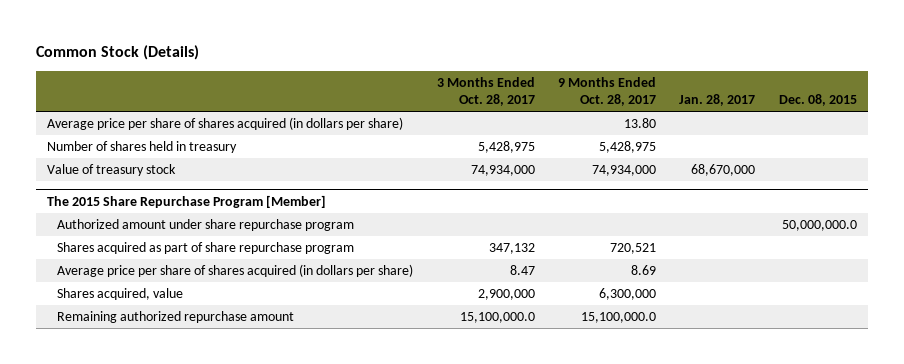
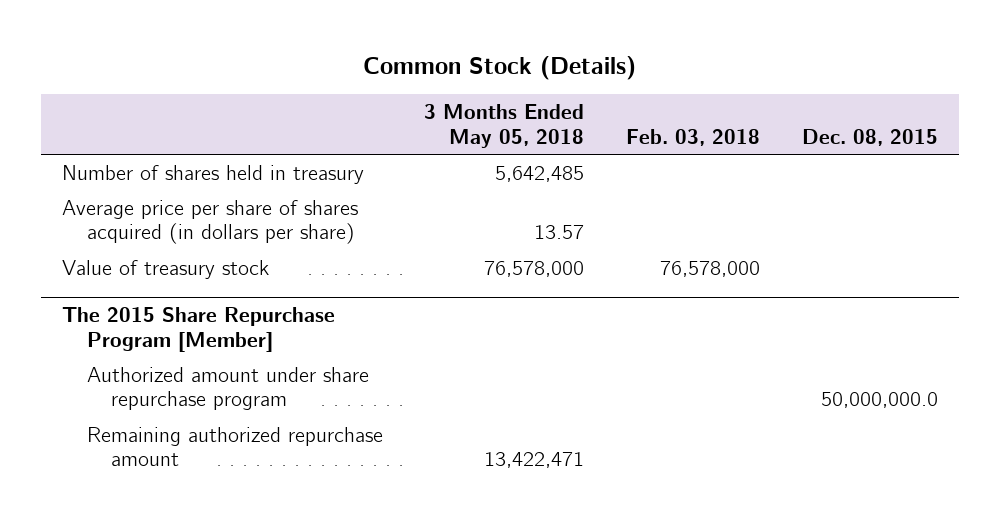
- | 3 Months Ended Oct. 28, 2017 | 9 Months Ended Oct. 28, 2017 | Jan. 28, 2017 | Dec. 08, 2015
+ | 3 Months Ended May 05, 2018 | Feb. 03, 2018 | Dec. 08, 2015
moved down: Average price per share of shares acquired (in dollars per share) | 13.57 | |
@ The 2015 Share Repurchase Program [Member]
- Shares acquired as part of share repurchase program | 347,132 | 720,521 | |
- Average price per share of shares acquired (in dollars per share) | 8.47 | 8.69 | |
- Shares acquired, value | 2,900,000 | 6,300,000 | |

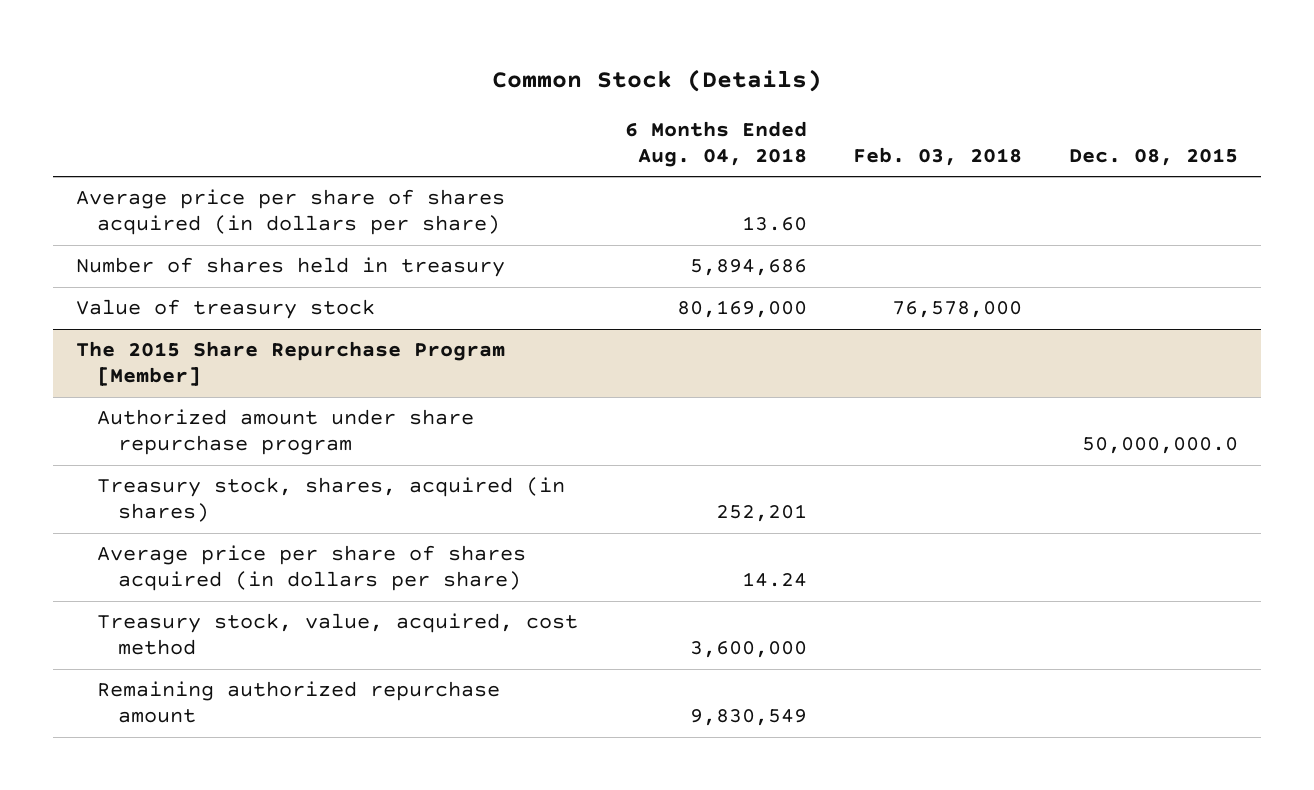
- | 3 Months Ended May 05, 2018 | Feb. 03, 2018 | Dec. 08, 2015
+ | 6 Months Ended Aug. 04, 2018 | Feb. 03, 2018 | Dec. 08, 2015
moved down: Number of shares held in treasury | 5,894,686 | |
@ The 2015 Share Repurchase Program [Member]
+ Treasury stock, shares, acquired (in shares) | 252,201 | |
+ Average price per share of shares acquired (in dollars per share) | 14.24 | |
+ Treasury stock, value, acquired, cost method | 3,600,000 | |

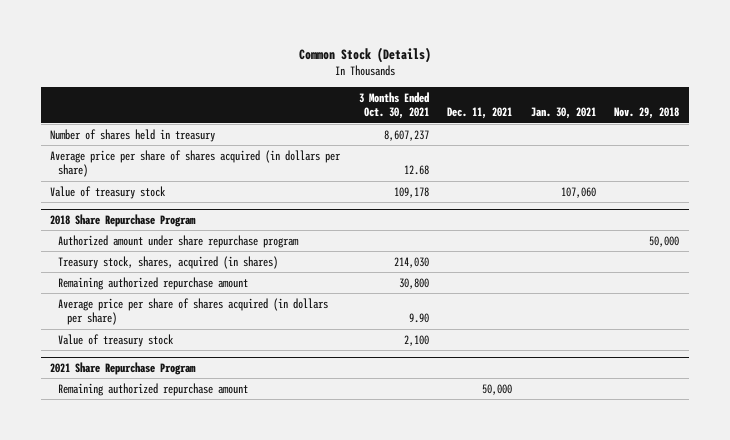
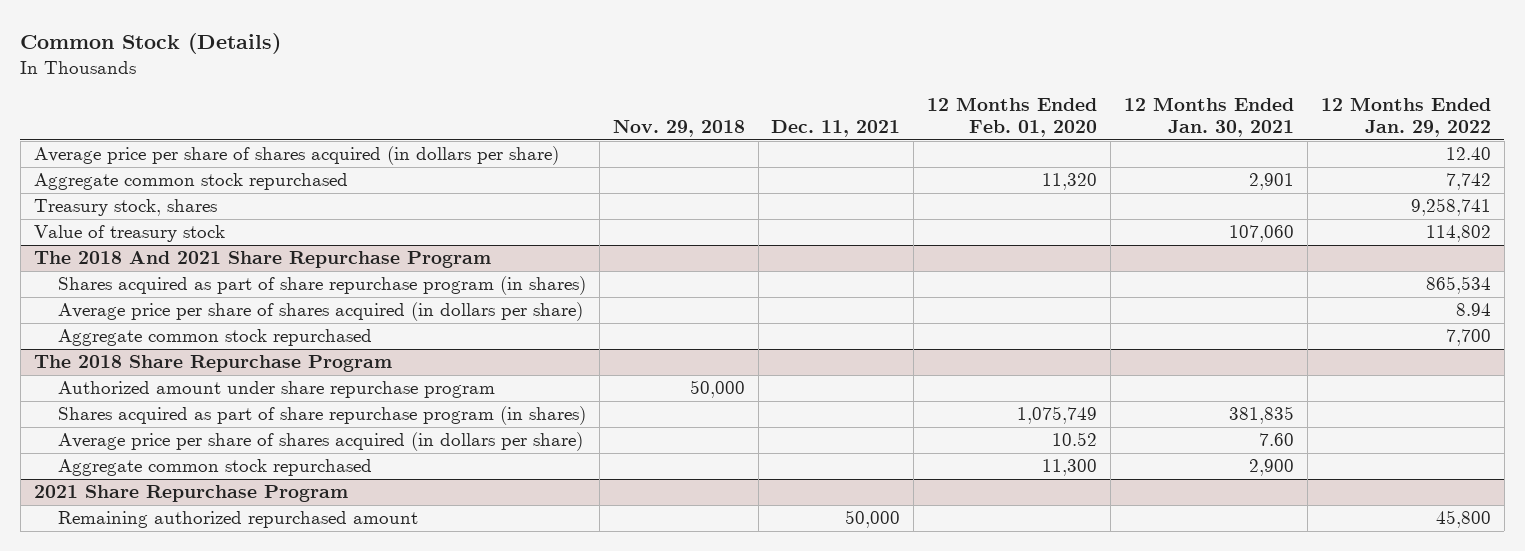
- | 3 Months Ended Oct. 30, 2021 | Dec. 11, 2021 | Jan. 30, 2021 | Nov. 29, 2018
+ | Nov. 29, 2018 | Dec. 11, 2021 | 12 Months Ended Feb. 01, 2020 | 12 Months Ended Jan. 30, 2021 | 12 Months Ended Jan. 29, 2022
- Number of shares held in treasury | 8,607,237 | | |
+ Aggregate common stock repurchased | | | 11,320 | 2,901 | 7,742
+ Treasury stock, shares | | | | | 9,258,741
- 2018 Share Repurchase Program
+ The 2018 And 2021 Share Repurchase Program
+ Shares acquired as part of share repurchase program (in shares) | | | | | 865,534
+ Average price per share of shares acquired (in dollars per share) | | | | | 8.94
+ Aggregate common stock repurchased | | | | | 7,700
+ The 2018 Share Repurchase Program
- Treasury stock, shares, acquired (in shares) | 214,030 | | |
- Remaining authorized repurchase amount | 30,800 | | |
+ Shares acquired as part of share repurchase program (in shares) | | | 1,075,749 | 381,835 |
- Value of treasury stock | 2,100 | | |
+ Aggregate common stock repurchased | | | 11,300 | 2,900 |
@ 2021 Share Repurchase Program
- Remaining authorized repurchase amount | | 50,000 | |
+ Remaining authorized repurchased amount | | 50,000 | | | 45,800

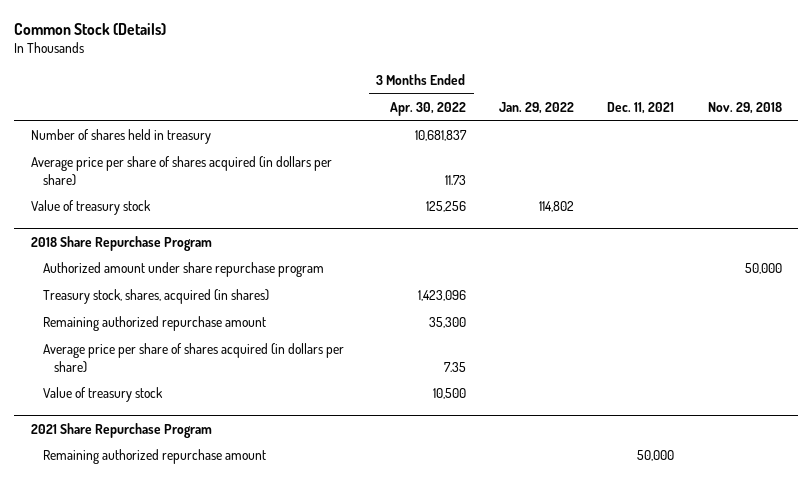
- | Nov. 29, 2018 | Dec. 11, 2021 | 12 Months Ended Feb. 01, 2020 | 12 Months Ended Jan. 30, 2021 | 12 Months Ended Jan. 29, 2022
+ | 3 Months Ended Apr. 30, 2022 | Jan. 29, 2022 | Dec. 11, 2021 | Nov. 29, 2018
+ Number of shares held in treasury | 10,681,837 | | |
- Aggregate common stock repurchased | | | 11,320 | 2,901 | 7,742
- Treasury stock, shares | | | | | 9,258,741
- The 2018 And 2021 Share Repurchase Program
- Shares acquired as part of share repurchase program (in shares) | | | | | 865,534
- Average price per share of shares acquired (in dollars per share) | | | | | 8.94
- Aggregate common stock repurchased | | | | | 7,700
- The 2018 Share Repurchase Program
+ 2018 Share Repurchase Program
- Shares acquired as part of share repurchase program (in shares) | | | 1,075,749 | 381,835 |
+ Treasury stock, shares, acquired (in shares) | 1,423,096 | | |
+ Remaining authorized repurchase amount | 35,300 | | |
- Aggregate common stock repurchased | | | 11,300 | 2,900 |
+ Value of treasury stock | 10,500 | | |
@ 2021 Share Repurchase Program
- Remaining authorized repurchased amount | | 50,000 | | | 45,800
+ Remaining authorized repurchase amount | | | 50,000 |

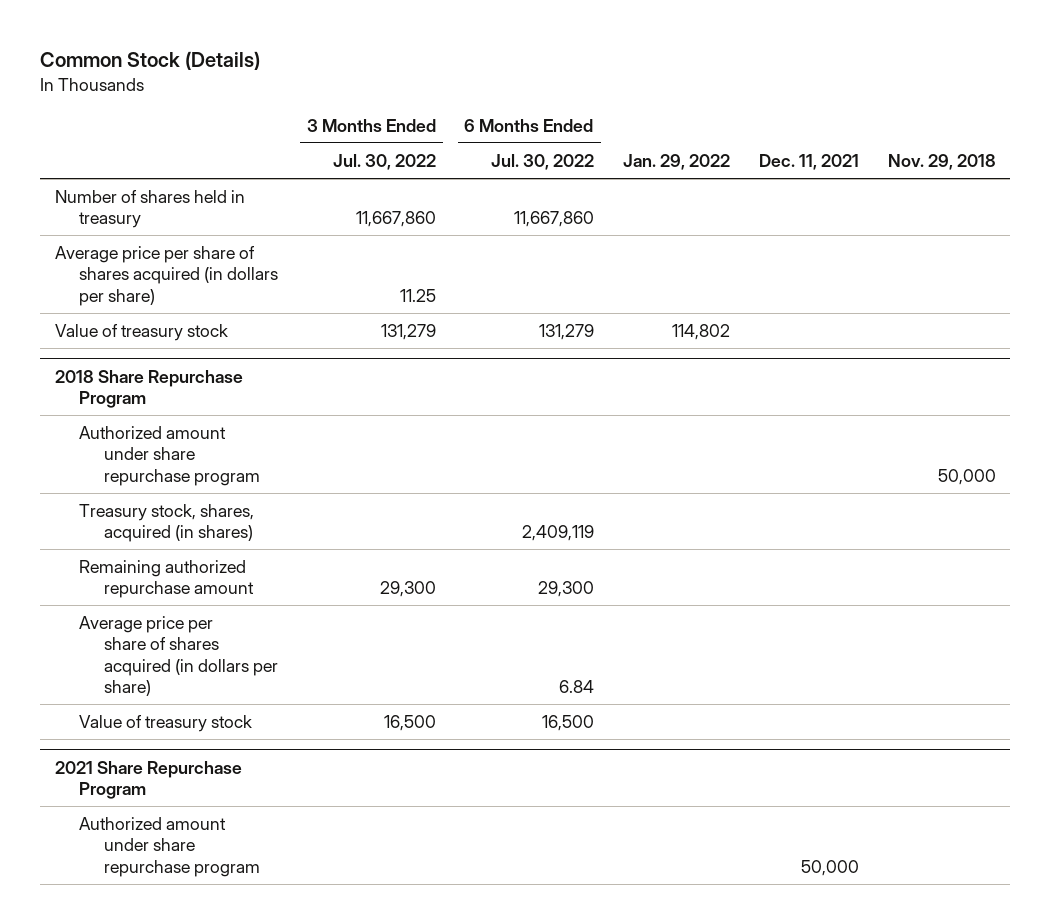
- | 3 Months Ended Apr. 30, 2022 | Jan. 29, 2022 | Dec. 11, 2021 | Nov. 29, 2018
+ | 3 Months Ended Jul. 30, 2022 | 6 Months Ended Jul. 30, 2022 | Jan. 29, 2022 | Dec. 11, 2021 | Nov. 29, 2018
@ 2021 Share Repurchase Program
- Remaining authorized repurchase amount | | | 50,000 |
+ Authorized amount under share repurchase program | | | | 50,000 |

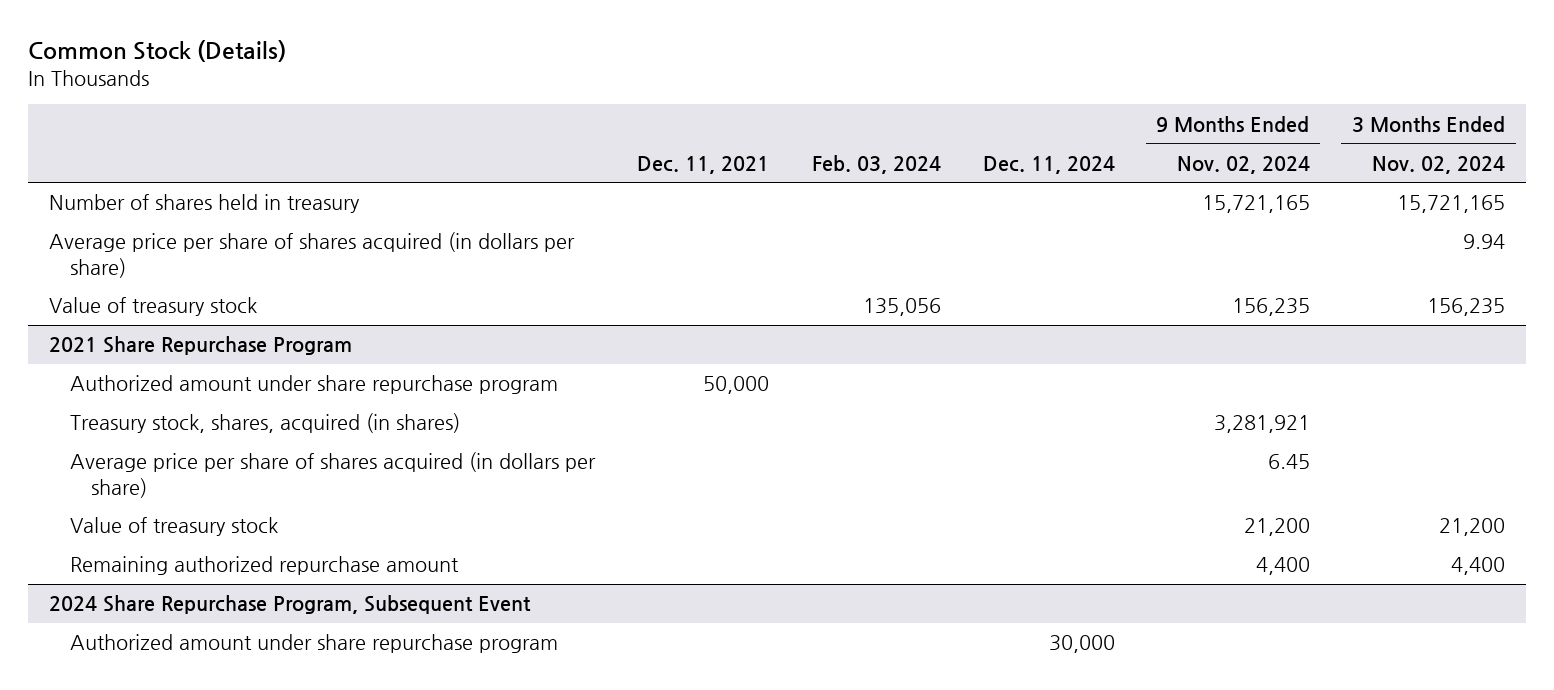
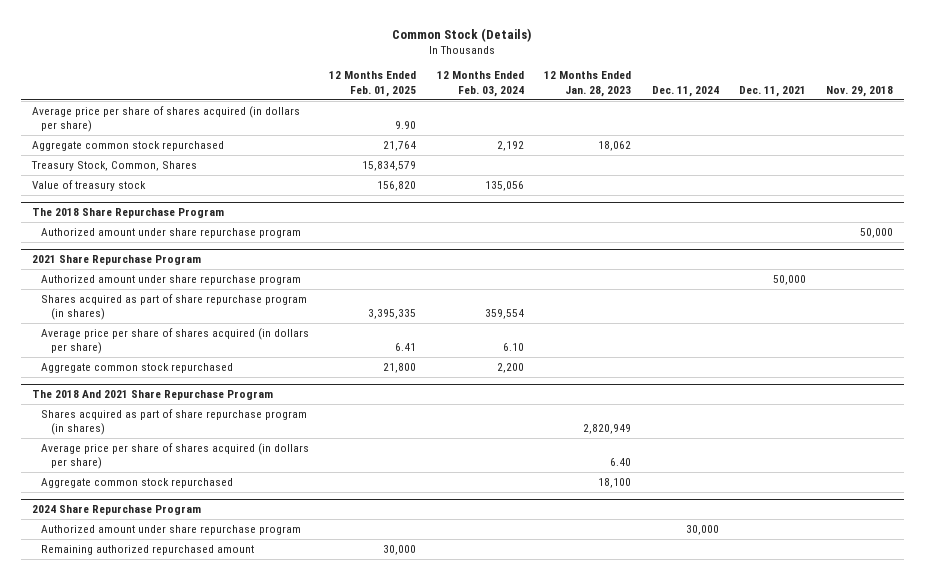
- | Dec. 11, 2021 | Feb. 03, 2024 | Dec. 11, 2024 | 9 Months Ended Nov. 02, 2024 | 3 Months Ended Nov. 02, 2024
+ | 12 Months Ended Feb. 01, 2025 | 12 Months Ended Feb. 03, 2024 | 12 Months Ended Jan. 28, 2023 | Dec. 11, 2024 | Dec. 11, 2021 | Nov. 29, 2018
- Number of shares held in treasury | | | | 15,721,165 | 15,721,165
+ Aggregate common stock repurchased | 21,764 | 2,192 | 18,062 | | |
+ Treasury Stock, Common, Shares | 15,834,579 | | | | |
+ The 2018 Share Repurchase Program
+ Authorized amount under share repurchase program | | | | | | 50,000
@ 2021 Share Repurchase Program
- Treasury stock, shares, acquired (in shares) | | | | 3,281,921 |
+ Shares acquired as part of share repurchase program (in shares) | 3,395,335 | 359,554 | | | |
- Value of treasury stock | | | | 21,200 | 21,200
- Remaining authorized repurchase amount | | | | 4,400 | 4,400
- 2024 Share Repurchase Program, Subsequent Event
@ 2021 Share Repurchase Program
+ Aggregate common stock repurchased | 21,800 | 2,200 | | | |
+ The 2018 And 2021 Share Repurchase Program
+ Shares acquired as part of share repurchase program (in shares) | | | 2,820,949 | | |
+ Average price per share of shares acquired (in dollars per share) | | | 6.40 | | |
+ Aggregate common stock repurchased | | | 18,100 | | |
+ 2024 Share Repurchase Program
+ Remaining authorized repurchased amount | 30,000 | | | | |

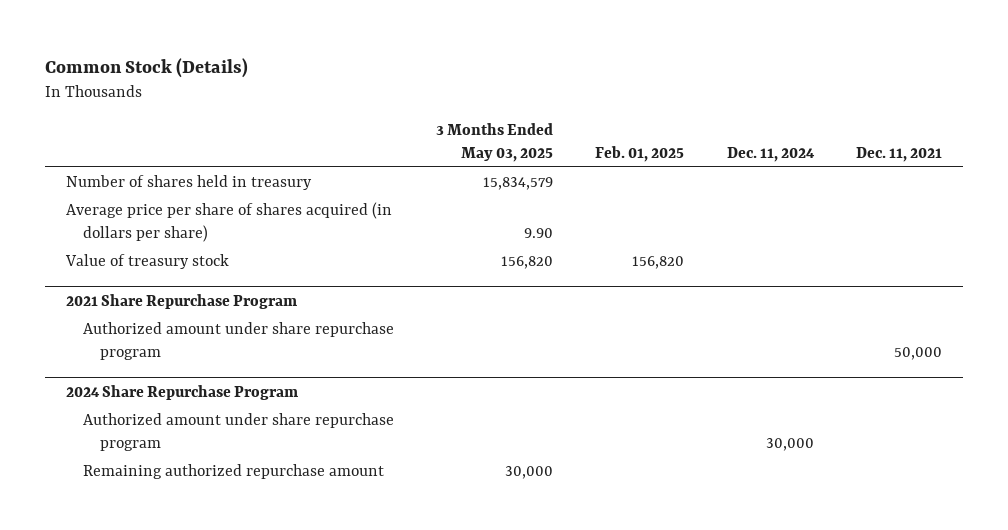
- | 12 Months Ended Feb. 01, 2025 | 12 Months Ended Feb. 03, 2024 | 12 Months Ended Jan. 28, 2023 | Dec. 11, 2024 | Dec. 11, 2021 | Nov. 29, 2018
+ | 3 Months Ended May 03, 2025 | Feb. 01, 2025 | Dec. 11, 2024 | Dec. 11, 2021
+ Number of shares held in treasury | 15,834,579 | | |
- Aggregate common stock repurchased | 21,764 | 2,192 | 18,062 | | |
- Treasury Stock, Common, Shares | 15,834,579 | | | | |
- The 2018 Share Repurchase Program
- Authorized amount under share repurchase program | | | | | | 50,000
@ 2021 Share Repurchase Program
- Shares acquired as part of share repurchase program (in shares) | 3,395,335 | 359,554 | | | |
- Average price per share of shares acquired (in dollars per share) | 6.41 | 6.10 | | | |
- Aggregate common stock repurchased | 21,800 | 2,200 | | | |
- The 2018 And 2021 Share Repurchase Program
- Shares acquired as part of share repurchase program (in shares) | | | 2,820,949 | | |
- Average price per share of shares acquired (in dollars per share) | | | 6.40 | | |
- Aggregate common stock repurchased | | | 18,100 | | |
@ 2024 Share Repurchase Program
- Remaining authorized repurchased amount | 30,000 | | | | |
+ Remaining authorized repurchase amount | 30,000 | | |

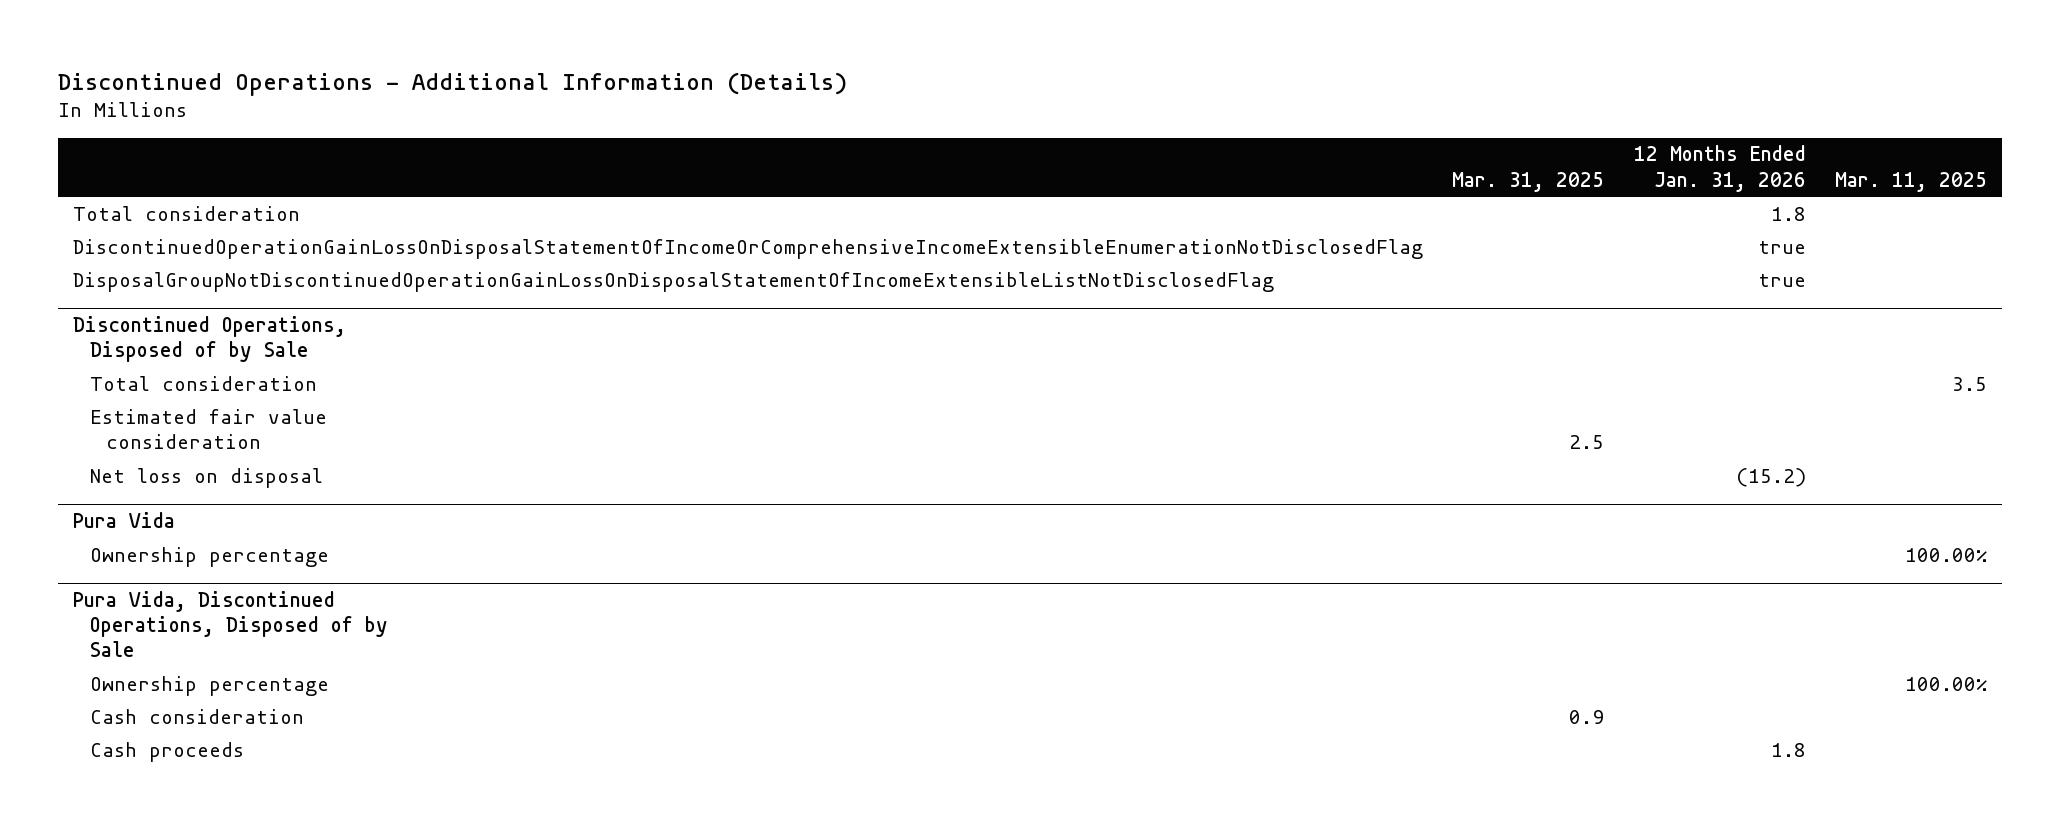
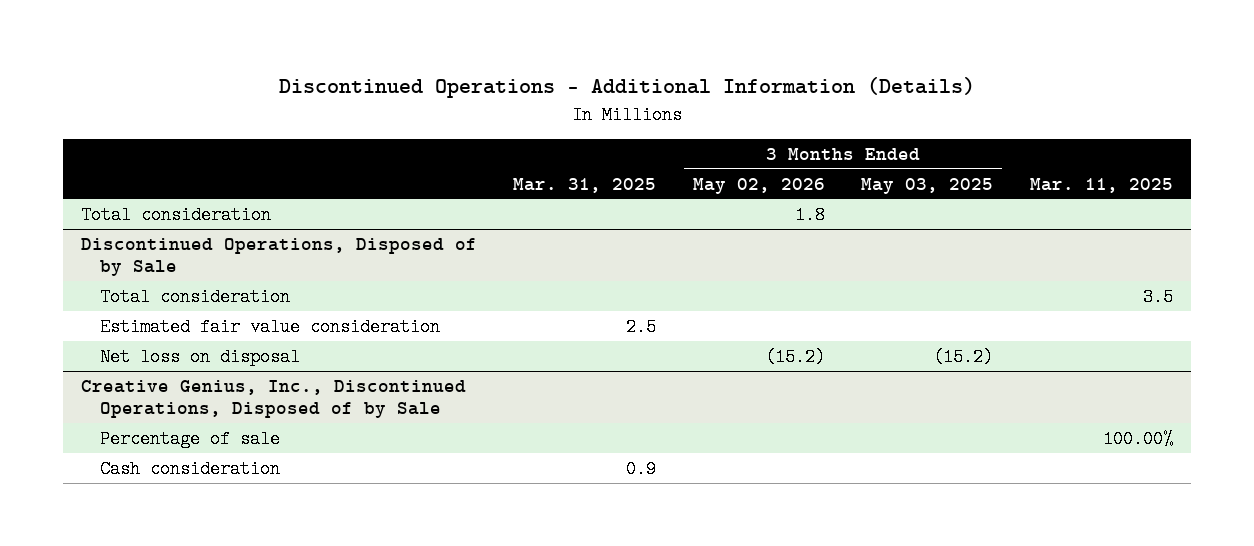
- | Mar. 31, 2025 | 12 Months Ended Jan. 31, 2026 | Mar. 11, 2025
+ | Mar. 31, 2025 | 3 Months Ended May 02, 2026 | 3 Months Ended May 03, 2025 | Mar. 11, 2025
- DiscontinuedOperationGainLossOnDisposalStatementOfIncomeOrComprehensiveIncomeExtensibleEnumerationNotDisclosedFlag | | true |
- DisposalGroupNotDiscontinuedOperationGainLossOnDisposalStatementOfIncomeExtensibleListNotDisclosedFlag | | true |
- Pura Vida
- Ownership percentage | | | 100.00%
- Pura Vida, Discontinued Operations, Disposed of by Sale
- Ownership percentage | | | 100.00%
+ Creative Genius, Inc., Discontinued Operations, Disposed of by Sale
+ Percentage of sale | | | | 100.00%
- Cash proceeds | | 1.8 |

